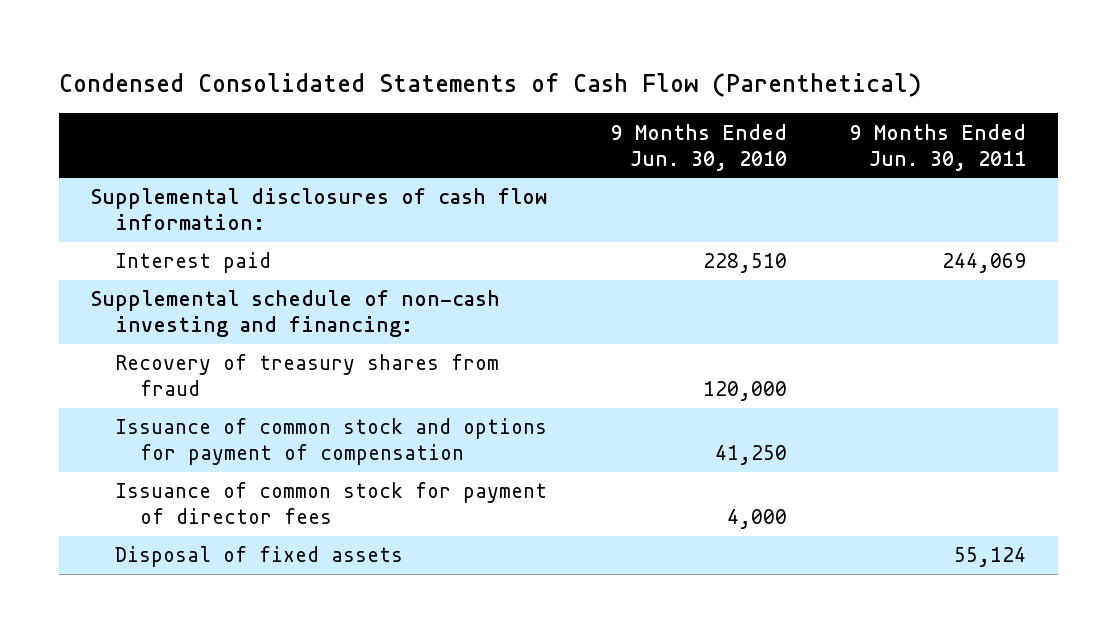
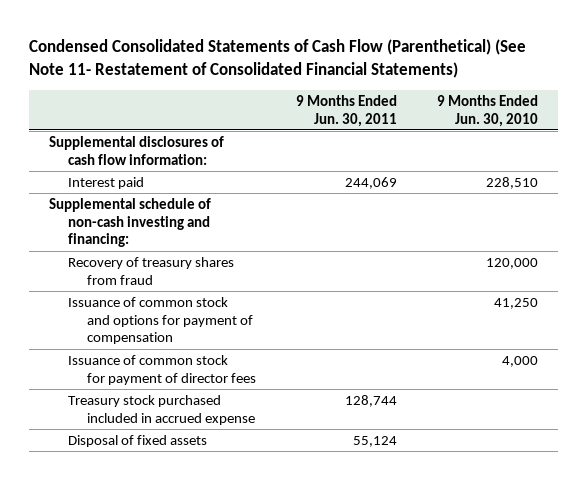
- Condensed Consolidated Statements of Cash Flow (Parenthetical)
+ Condensed Consolidated Statements of Cash Flow (Parenthetical) (See Note 11- Restatement of Consolidated Financial Statements)
- | 9 Months Ended Jun. 30, 2010 | 9 Months Ended Jun. 30, 2011
+ | 9 Months Ended Jun. 30, 2011 | 9 Months Ended Jun. 30, 2010
+ Treasury stock purchased included in accrued expense | 128,744 |

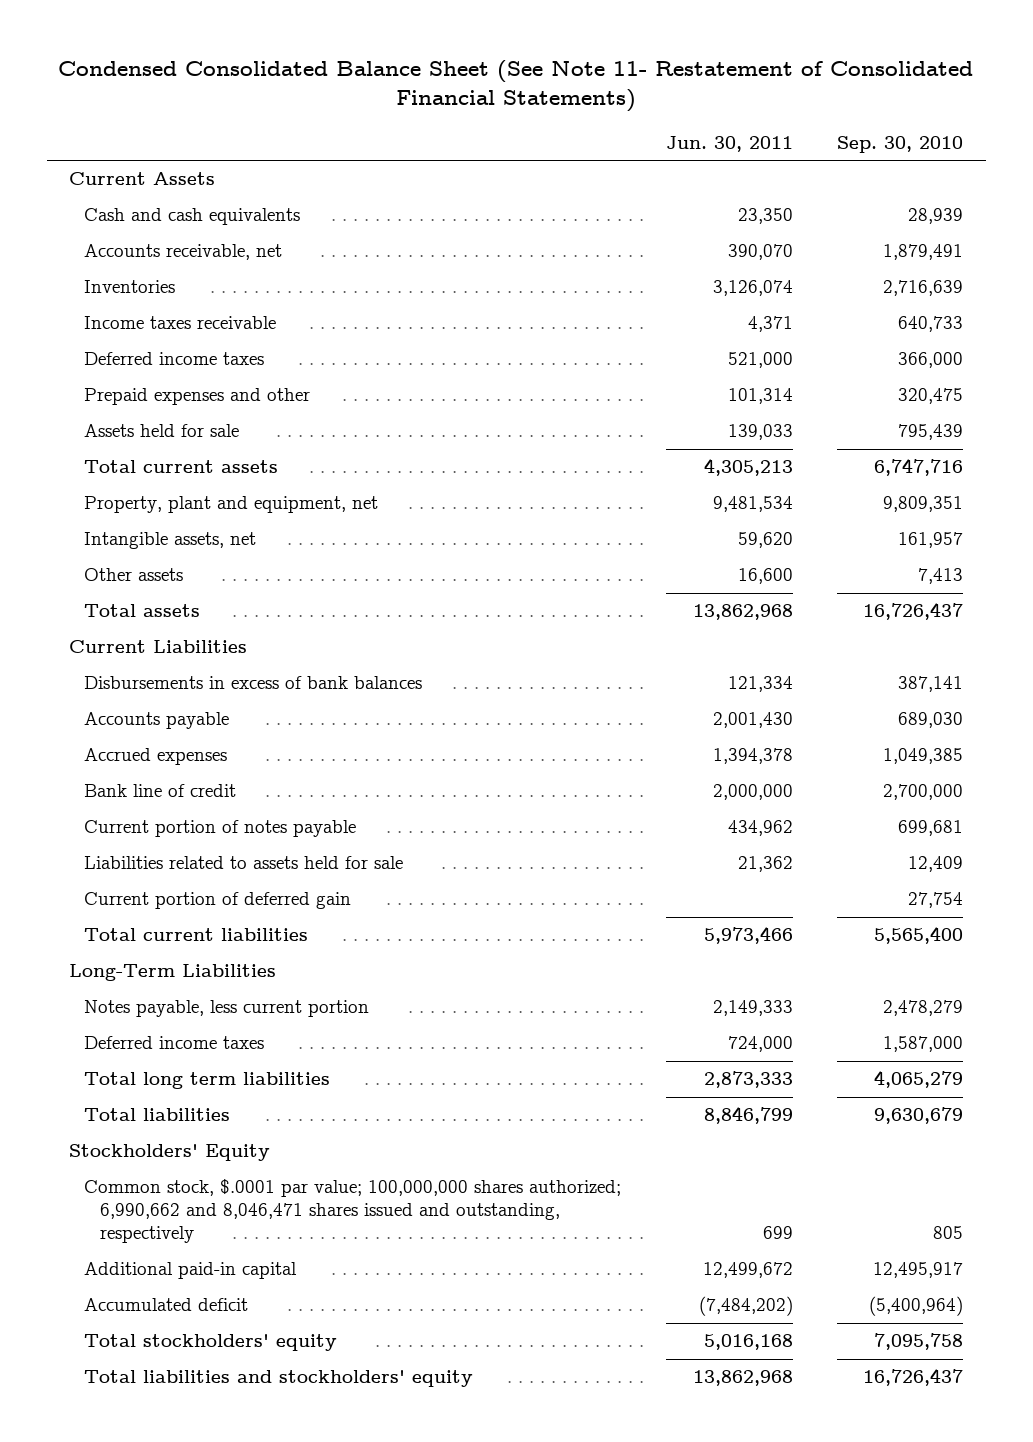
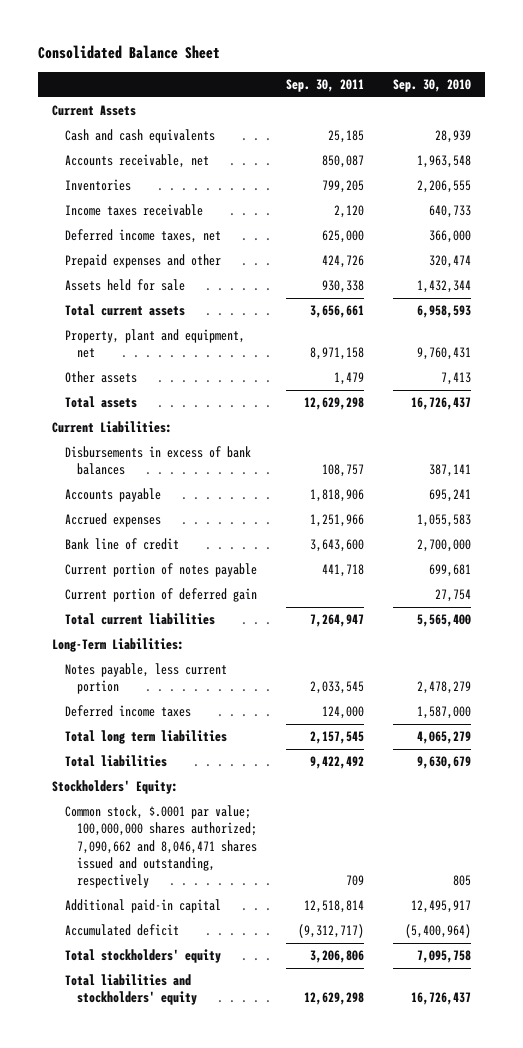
- Condensed Consolidated Balance Sheet (See Note 11- Restatement of Consolidated Financial Statements)
+ Consolidated Balance Sheet
- | Jun. 30, 2011 | Sep. 30, 2010
+ | Sep. 30, 2011 | Sep. 30, 2010
- Accounts receivable, net | 390,070 | 1,879,491
- Inventories | 3,126,074 | 2,716,639
+ Accounts receivable, net | 850,087 | 1,963,548
+ Inventories | 799,205 | 2,206,555
- Deferred income taxes | 521,000 | 366,000
- Prepaid expenses and other | 101,314 | 320,475
- Assets held for sale | 139,033 | 795,439
- Total current assets | 4,305,213 | 6,747,716
- Property, plant and equipment, net | 9,481,534 | 9,809,351
- Intangible assets, net | 59,620 | 161,957
+ Deferred income taxes, net | 625,000 | 366,000
+ Prepaid expenses and other | 424,726 | 320,474
+ Assets held for sale | 930,338 | 1,432,344
+ Total current assets | 3,656,661 | 6,958,593
+ Property, plant and equipment, net | 8,971,158 | 9,760,431
- Current Liabilities
+ Current Liabilities:
- Accounts payable | 2,001,430 | 689,030
- Accrued expenses | 1,394,378 | 1,049,385
+ Accounts payable | 1,818,906 | 695,241
+ Accrued expenses | 1,251,966 | 1,055,583
- Liabilities related to assets held for sale | 21,362 | 12,409
- Long-Term Liabilities
+ Long-Term Liabilities:
- Stockholders' Equity
- Common stock, $.0001 par value; 100,000,000 shares authorized; 6,990,662 and 8,046,471 shares issued and outstanding, respectively | 699 | 805
+ Stockholders' Equity:
+ Common stock, $.0001 par value; 100,000,000 shares authorized; 7,090,662 and 8,046,471 shares issued and outstanding, respectively | 709 | 805

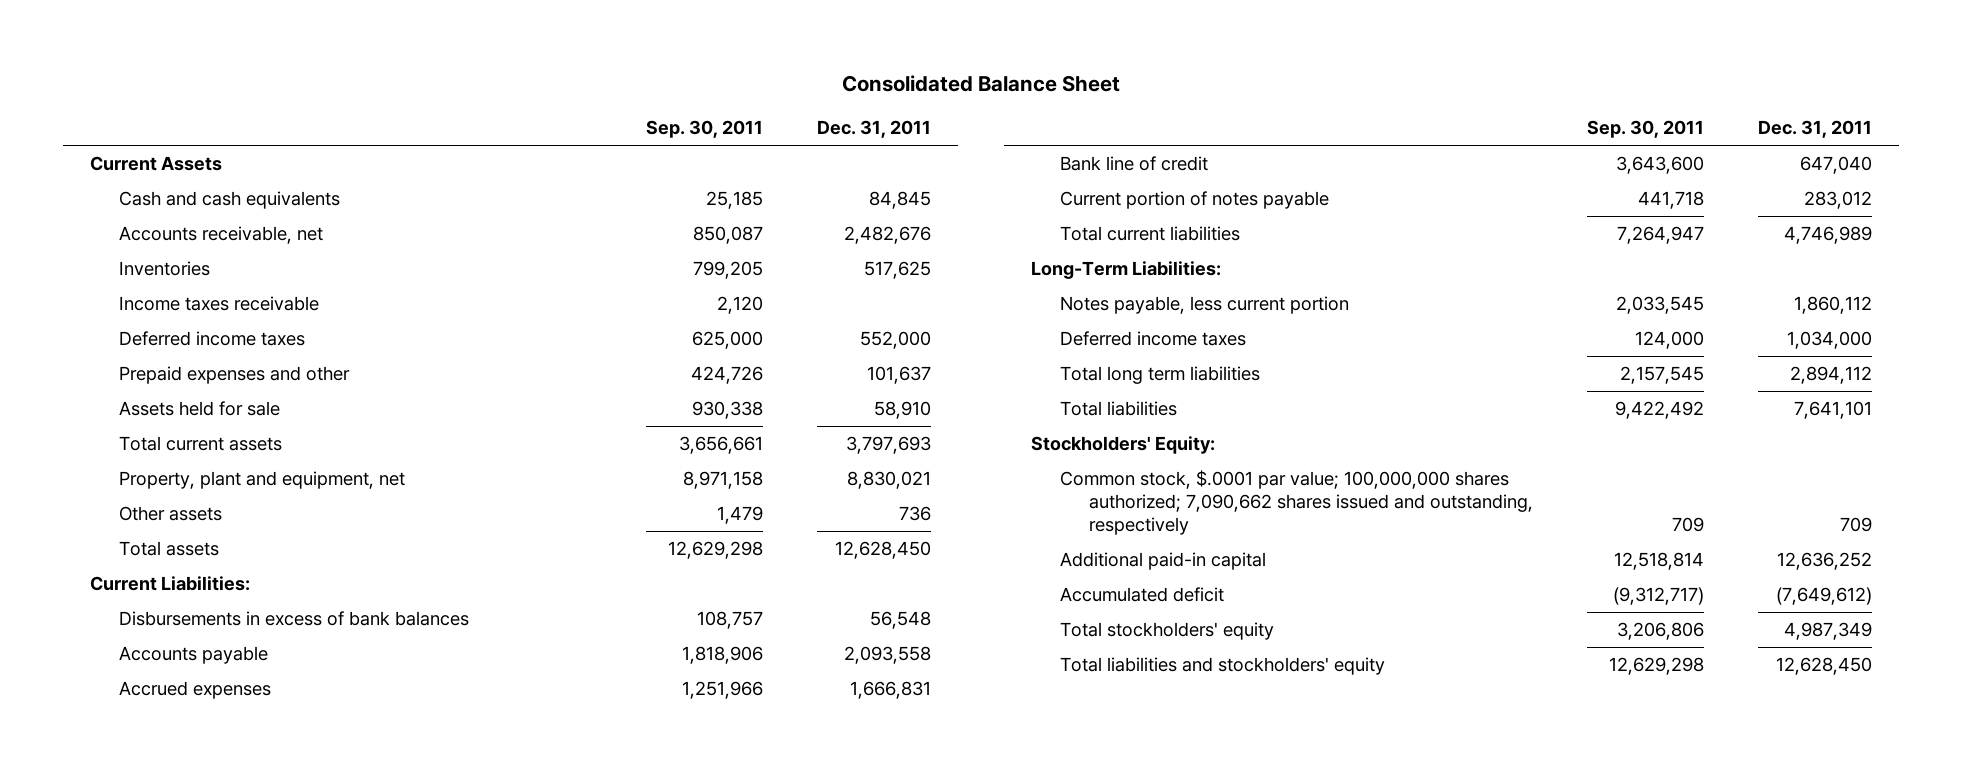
- | Sep. 30, 2011 | Sep. 30, 2010
+ | Sep. 30, 2011 | Dec. 31, 2011
- Deferred income taxes, net | 625,000 | 366,000
+ Deferred income taxes | 625,000 | 552,000
- Current portion of deferred gain | | 27,754
- Common stock, $.0001 par value; 100,000,000 shares authorized; 7,090,662 and 8,046,471 shares issued and outstanding, respectively | 709 | 805
+ Common stock, $.0001 par value; 100,000,000 shares authorized; 7,090,662 shares issued and outstanding, respectively | 709 | 709

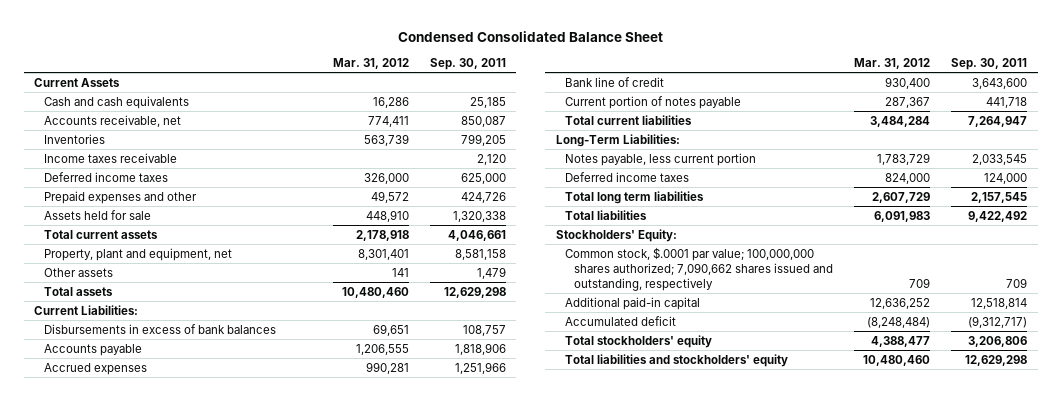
- Consolidated Balance Sheet
+ Condensed Consolidated Balance Sheet
- | Sep. 30, 2011 | Dec. 31, 2011
+ | Mar. 31, 2012 | Sep. 30, 2011
- Assets held for sale | 930,338 | 58,910
- Total current assets | 3,656,661 | 3,797,693
- Property, plant and equipment, net | 8,971,158 | 8,830,021
+ Assets held for sale | 448,910 | 1,320,338
+ Total current assets | 2,178,918 | 4,046,661
+ Property, plant and equipment, net | 8,301,401 | 8,581,158

